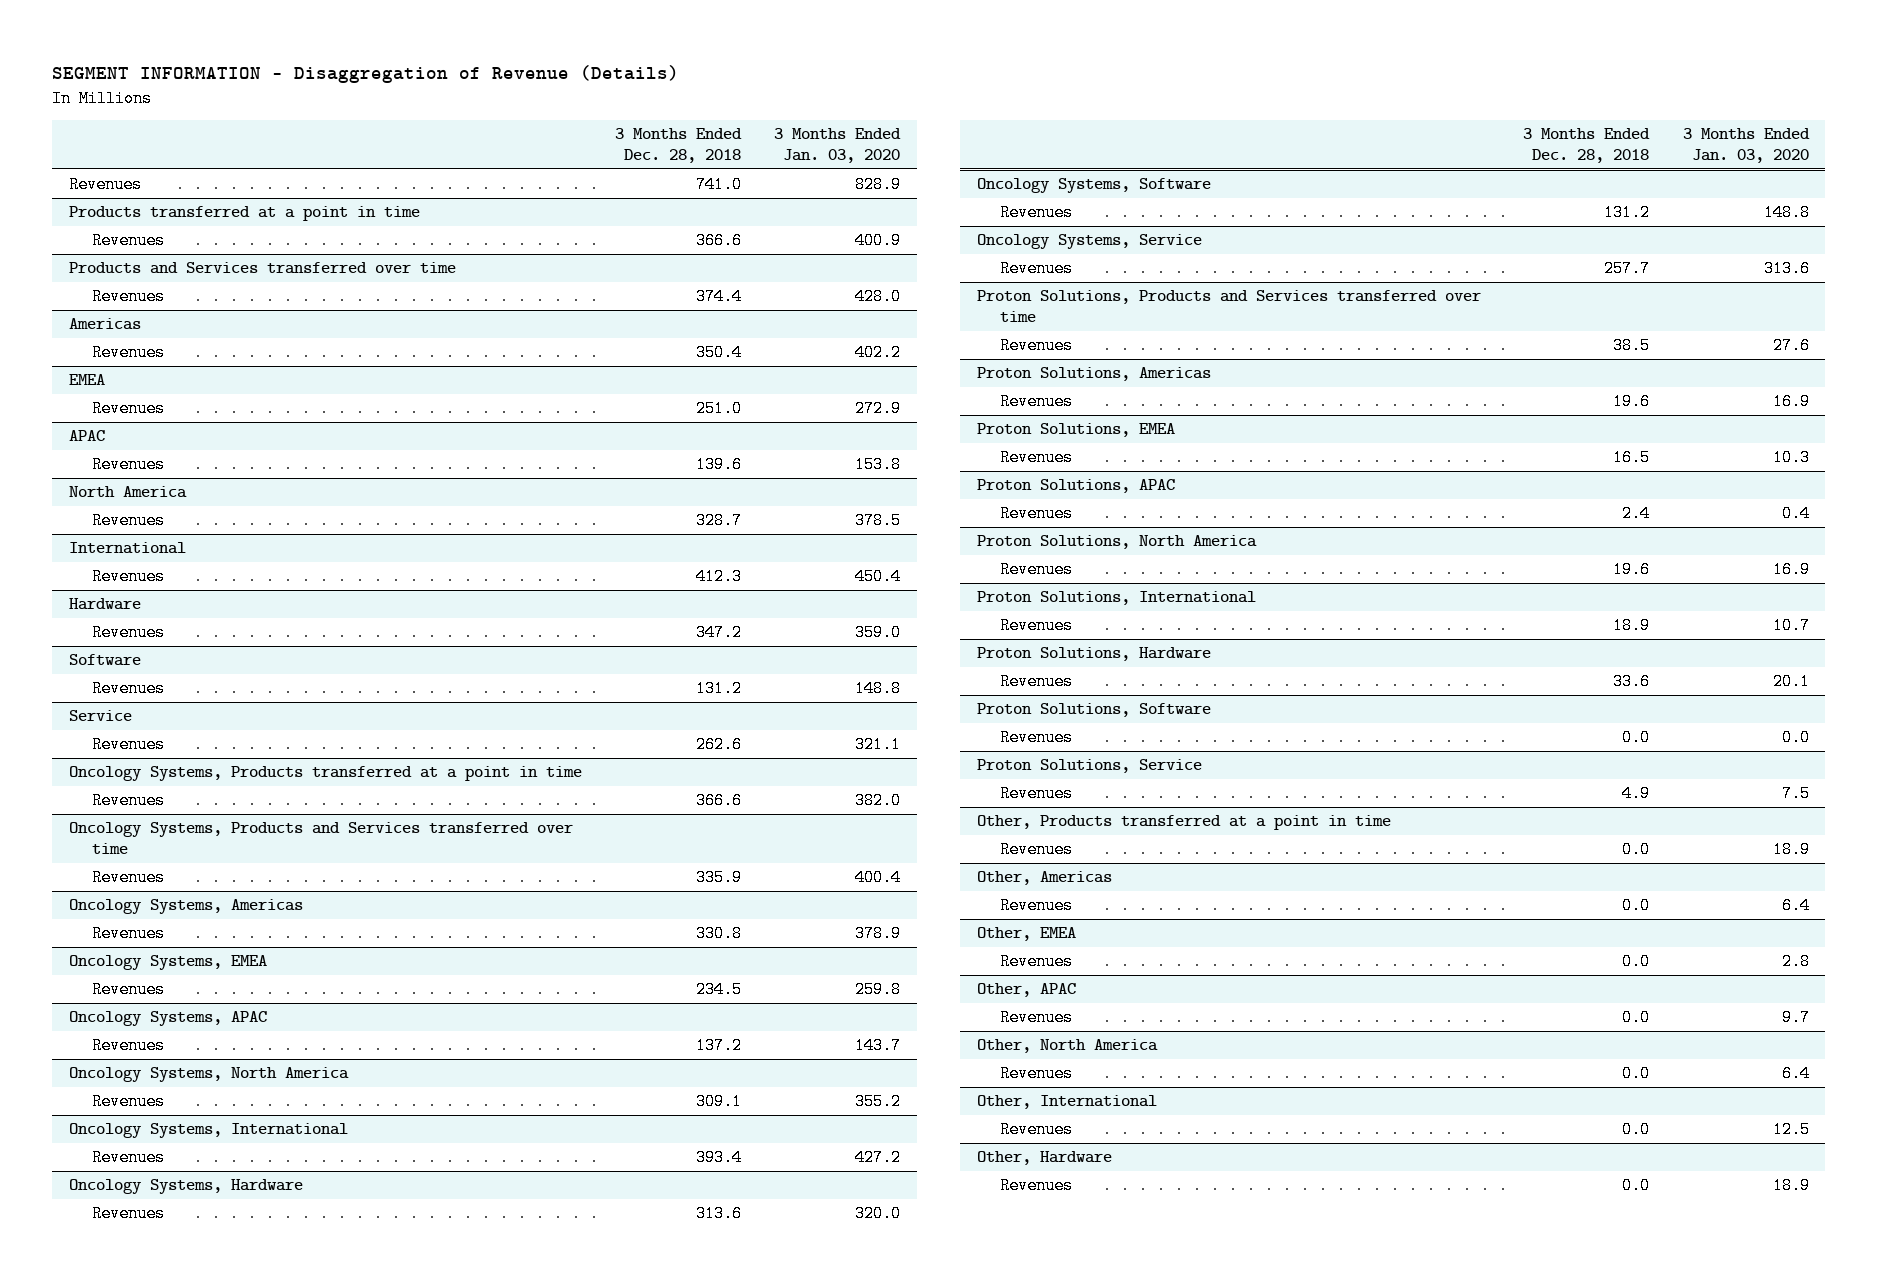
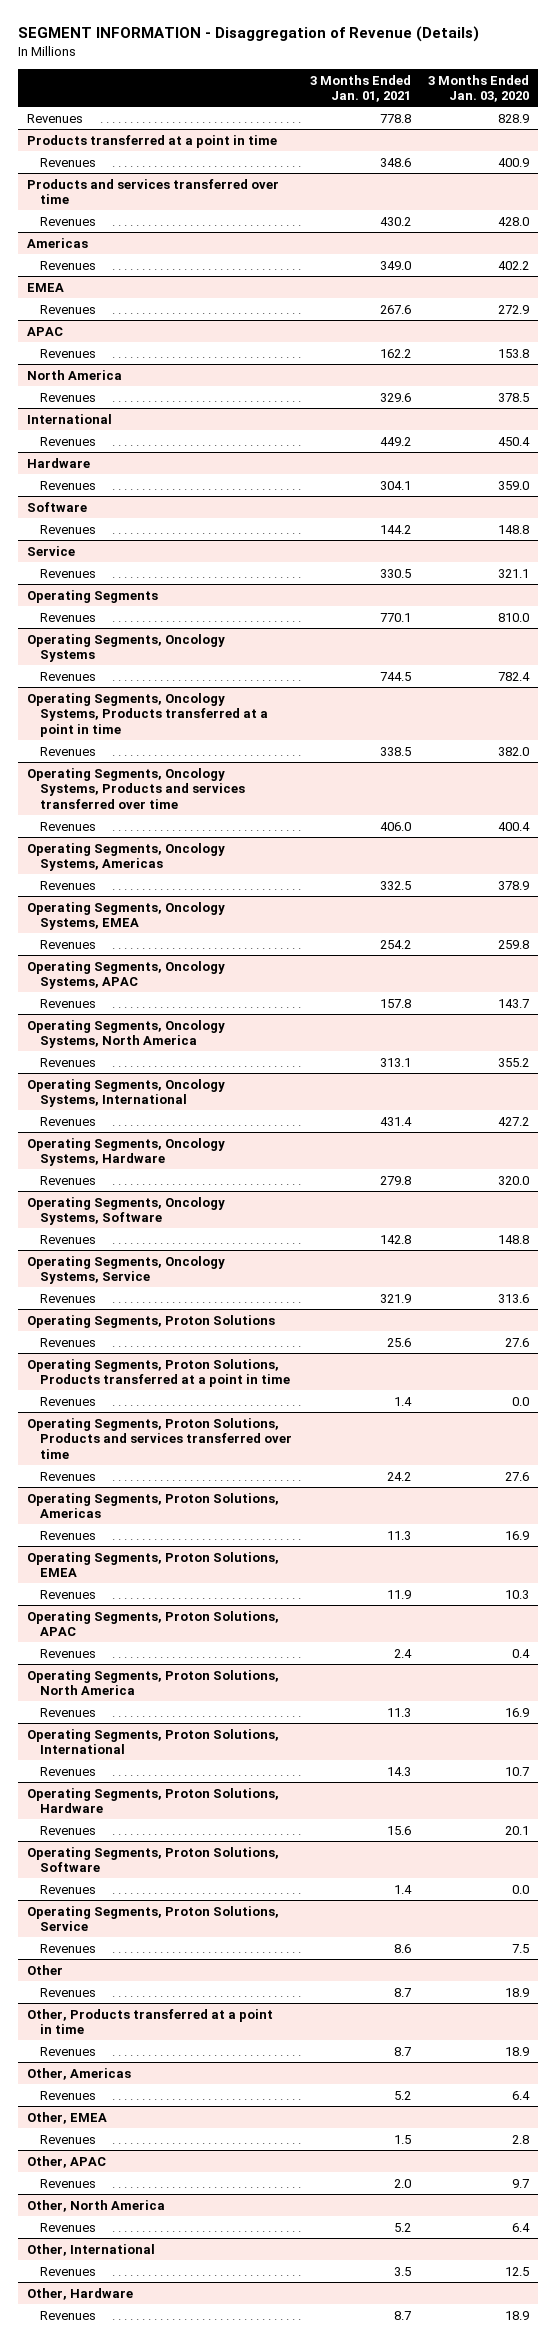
- | 3 Months Ended Dec. 28, 2018 | 3 Months Ended Jan. 03, 2020
+ | 3 Months Ended Jan. 01, 2021 | 3 Months Ended Jan. 03, 2020
- Products and Services transferred over time
+ Products and services transferred over time
- Oncology Systems, Products transferred at a point in time
+ Operating Segments
+ Revenues | 770.1 | 810.0
+ Operating Segments, Oncology Systems
+ Revenues | 744.5 | 782.4
+ Operating Segments, Oncology Systems, Products transferred at a point in time
- Oncology Systems, Products and Services transferred over time
+ Operating Segments, Oncology Systems, Products and services transferred over time
- Oncology Systems, Americas
+ Operating Segments, Oncology Systems, Americas
- Oncology Systems, EMEA
+ Operating Segments, Oncology Systems, EMEA
- Oncology Systems, APAC
+ Operating Segments, Oncology Systems, APAC
- Oncology Systems, North America
+ Operating Segments, Oncology Systems, North America
- Oncology Systems, International
+ Operating Segments, Oncology Systems, International
- Oncology Systems, Hardware
+ Operating Segments, Oncology Systems, Hardware
- Oncology Systems, Software
+ Operating Segments, Oncology Systems, Software
- Oncology Systems, Service
+ Operating Segments, Oncology Systems, Service
- Proton Solutions, Products and Services transferred over time
+ Operating Segments, Proton Solutions
- Proton Solutions, Americas
+ Operating Segments, Proton Solutions, Products transferred at a point in time
+ Revenues | 1.4 | 0.0
+ Operating Segments, Proton Solutions, Products and services transferred over time
+ Revenues | 24.2 | 27.6
+ Operating Segments, Proton Solutions, Americas
- Proton Solutions, EMEA
+ Operating Segments, Proton Solutions, EMEA
- Proton Solutions, APAC
+ Operating Segments, Proton Solutions, APAC
- Proton Solutions, North America
+ Operating Segments, Proton Solutions, North America
- Proton Solutions, International
+ Operating Segments, Proton Solutions, International
- Proton Solutions, Hardware
+ Operating Segments, Proton Solutions, Hardware
- Proton Solutions, Software
+ Operating Segments, Proton Solutions, Software
- Proton Solutions, Service
+ Operating Segments, Proton Solutions, Service
+ Other
+ Revenues | 8.7 | 18.9

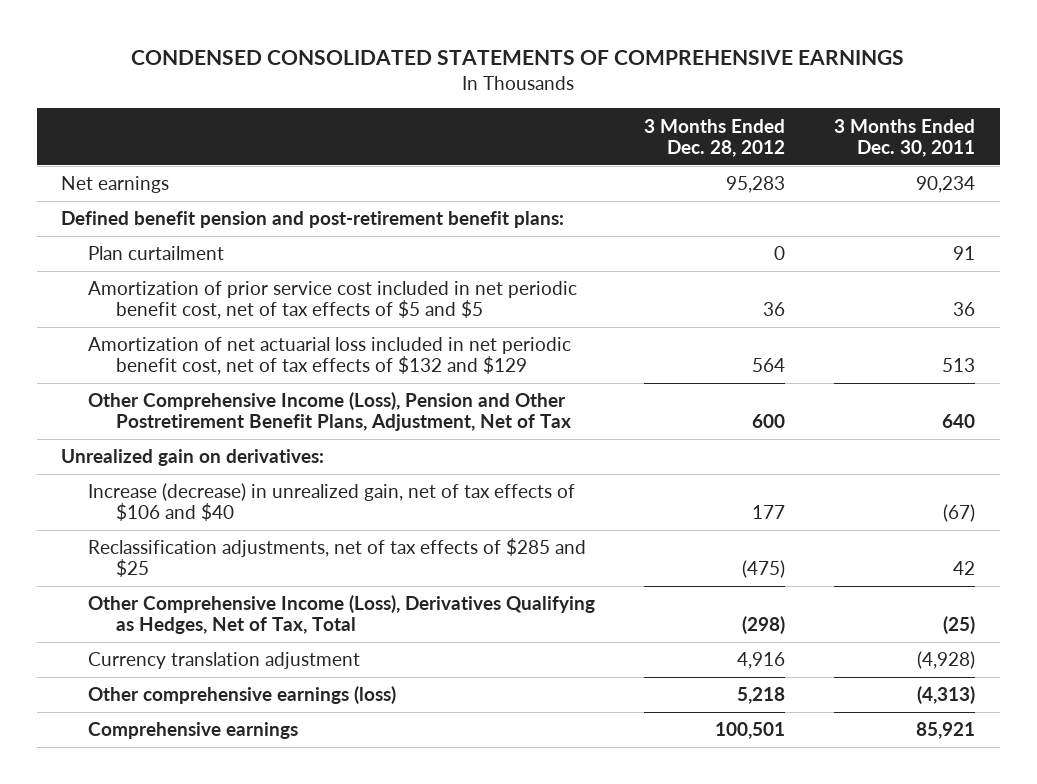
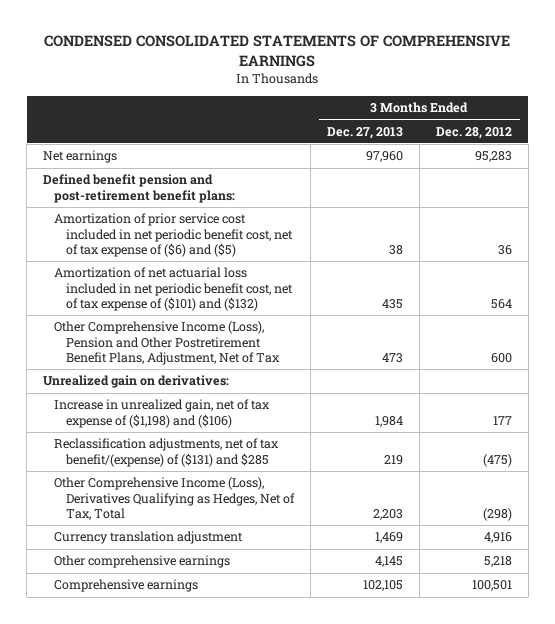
- | 3 Months Ended Dec. 28, 2012 | 3 Months Ended Dec. 30, 2011
+ | 3 Months Ended Dec. 27, 2013 | 3 Months Ended Dec. 28, 2012
- Plan curtailment | 0 | 91
- Amortization of prior service cost included in net periodic benefit cost, net of tax effects of $5 and $5 | 36 | 36
- Amortization of net actuarial loss included in net periodic benefit cost, net of tax effects of $132 and $129 | 564 | 513
+ Amortization of prior service cost included in net periodic benefit cost, net of tax expense of ($6) and ($5) | 38 | 36
+ Amortization of net actuarial loss included in net periodic benefit cost, net of tax expense of ($101) and ($132) | 435 | 564
- Increase (decrease) in unrealized gain, net of tax effects of $106 and $40 | 177 | (67)
- Reclassification adjustments, net of tax effects of $285 and $25 | (475) | 42
+ Increase in unrealized gain, net of tax expense of ($1,198) and ($106) | 1,984 | 177
+ Reclassification adjustments, net of tax benefit/(expense) of ($131) and $285 | 219 | (475)
- Other comprehensive earnings (loss) | 5,218 | (4,313)
+ Other comprehensive earnings | 4,145 | 5,218

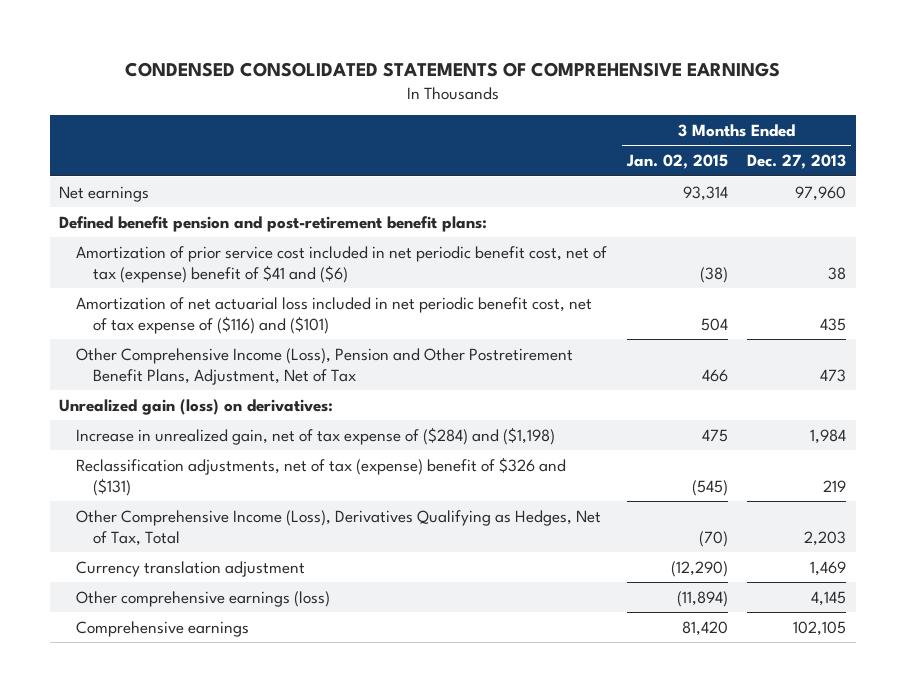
- | 3 Months Ended Dec. 27, 2013 | 3 Months Ended Dec. 28, 2012
+ | 3 Months Ended Jan. 02, 2015 | 3 Months Ended Dec. 27, 2013
- Amortization of prior service cost included in net periodic benefit cost, net of tax expense of ($6) and ($5) | 38 | 36
- Amortization of net actuarial loss included in net periodic benefit cost, net of tax expense of ($101) and ($132) | 435 | 564
+ Amortization of prior service cost included in net periodic benefit cost, net of tax (expense) benefit of $41 and ($6) | (38) | 38
+ Amortization of net actuarial loss included in net periodic benefit cost, net of tax expense of ($116) and ($101) | 504 | 435
- Unrealized gain on derivatives:
- Increase in unrealized gain, net of tax expense of ($1,198) and ($106) | 1,984 | 177
- Reclassification adjustments, net of tax benefit/(expense) of ($131) and $285 | 219 | (475)
+ Unrealized gain (loss) on derivatives:
+ Increase in unrealized gain, net of tax expense of ($284) and ($1,198) | 475 | 1,984
+ Reclassification adjustments, net of tax (expense) benefit of $326 and ($131) | (545) | 219
- Other comprehensive earnings | 4,145 | 5,218
+ Other comprehensive earnings (loss) | (11,894) | 4,145

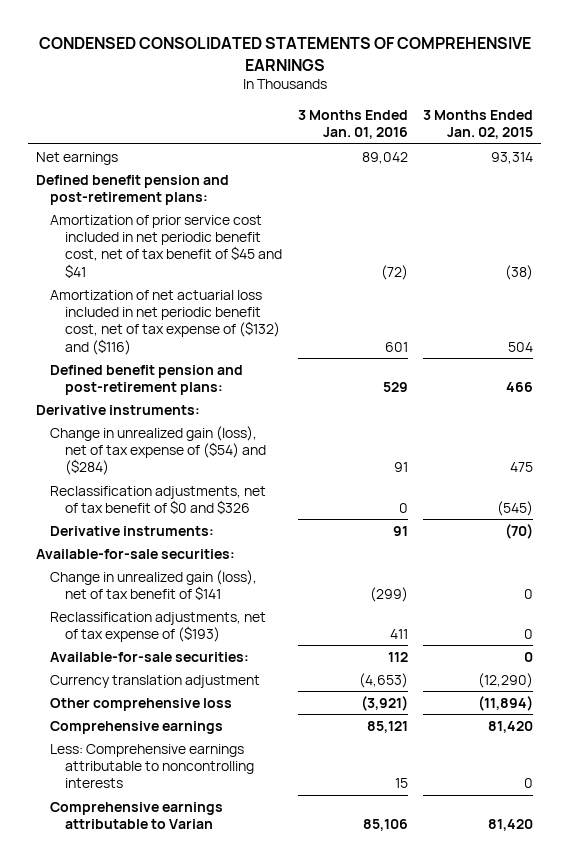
- | 3 Months Ended Jan. 02, 2015 | 3 Months Ended Dec. 27, 2013
+ | 3 Months Ended Jan. 01, 2016 | 3 Months Ended Jan. 02, 2015
- Defined benefit pension and post-retirement benefit plans:
- Amortization of prior service cost included in net periodic benefit cost, net of tax (expense) benefit of $41 and ($6) | (38) | 38
- Amortization of net actuarial loss included in net periodic benefit cost, net of tax expense of ($116) and ($101) | 504 | 435
- Other Comprehensive Income (Loss), Pension and Other Postretirement Benefit Plans, Adjustment, Net of Tax | 466 | 473
- Unrealized gain (loss) on derivatives:
- Increase in unrealized gain, net of tax expense of ($284) and ($1,198) | 475 | 1,984
- Reclassification adjustments, net of tax (expense) benefit of $326 and ($131) | (545) | 219
- Other Comprehensive Income (Loss), Derivatives Qualifying as Hedges, Net of Tax, Total | (70) | 2,203
+ Defined benefit pension and post-retirement plans:
+ Amortization of prior service cost included in net periodic benefit cost, net of tax benefit of $45 and $41 | (72) | (38)
+ Amortization of net actuarial loss included in net periodic benefit cost, net of tax expense of ($132) and ($116) | 601 | 504
+ Defined benefit pension and post-retirement plans: | 529 | 466
+ Derivative instruments:
+ Change in unrealized gain (loss), net of tax expense of ($54) and ($284) | 91 | 475
+ Reclassification adjustments, net of tax benefit of $0 and $326 | 0 | (545)
+ Derivative instruments: | 91 | (70)
+ Available-for-sale securities:
+ Change in unrealized gain (loss), net of tax benefit of $141 | (299) | 0
+ Reclassification adjustments, net of tax expense of ($193) | 411 | 0
+ Available-for-sale securities: | 112 | 0
- Other comprehensive earnings (loss) | (11,894) | 4,145
+ Other comprehensive loss | (3,921) | (11,894)
+ Less: Comprehensive earnings attributable to noncontrolling interests | 15 | 0
+ Comprehensive earnings attributable to Varian | 85,106 | 81,420

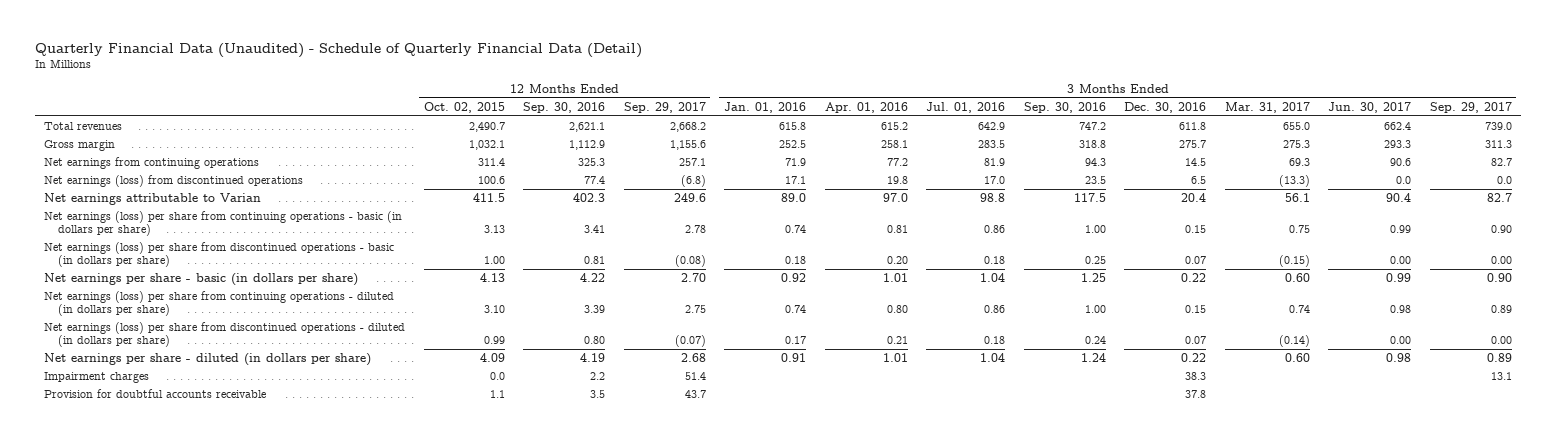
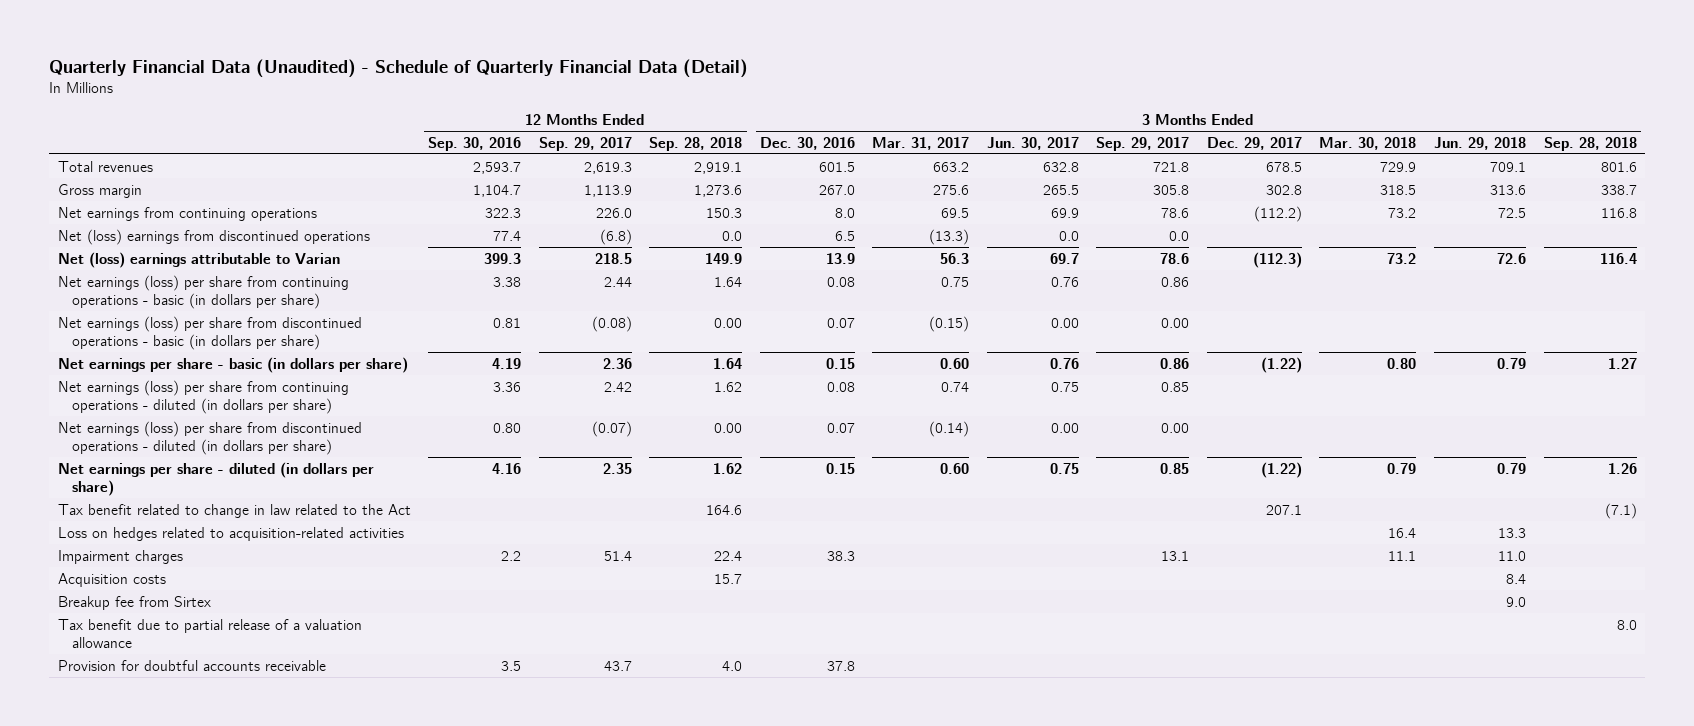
- | 12 Months Ended Oct. 02, 2015 | 12 Months Ended Sep. 30, 2016 | 12 Months Ended Sep. 29, 2017 | 3 Months Ended Jan. 01, 2016 | 3 Months Ended Apr. 01, 2016 | 3 Months Ended Jul. 01, 2016 | 3 Months Ended Sep. 30, 2016 | 3 Months Ended Dec. 30, 2016 | 3 Months Ended Mar. 31, 2017 | 3 Months Ended Jun. 30, 2017 | 3 Months Ended Sep. 29, 2017
+ | 12 Months Ended Sep. 30, 2016 | 12 Months Ended Sep. 29, 2017 | 12 Months Ended Sep. 28, 2018 | 3 Months Ended Dec. 30, 2016 | 3 Months Ended Mar. 31, 2017 | 3 Months Ended Jun. 30, 2017 | 3 Months Ended Sep. 29, 2017 | 3 Months Ended Dec. 29, 2017 | 3 Months Ended Mar. 30, 2018 | 3 Months Ended Jun. 29, 2018 | 3 Months Ended Sep. 28, 2018
- Total revenues | 2,490.7 | 2,621.1 | 2,668.2 | 615.8 | 615.2 | 642.9 | 747.2 | 611.8 | 655.0 | 662.4 | 739.0
- Gross margin | 1,032.1 | 1,112.9 | 1,155.6 | 252.5 | 258.1 | 283.5 | 318.8 | 275.7 | 275.3 | 293.3 | 311.3
- Net earnings from continuing operations | 311.4 | 325.3 | 257.1 | 71.9 | 77.2 | 81.9 | 94.3 | 14.5 | 69.3 | 90.6 | 82.7
- Net earnings (loss) from discontinued operations | 100.6 | 77.4 | (6.8) | 17.1 | 19.8 | 17.0 | 23.5 | 6.5 | (13.3) | 0.0 | 0.0
- Net earnings attributable to Varian | 411.5 | 402.3 | 249.6 | 89.0 | 97.0 | 98.8 | 117.5 | 20.4 | 56.1 | 90.4 | 82.7
- Net earnings (loss) per share from continuing operations - basic (in dollars per share) | 3.13 | 3.41 | 2.78 | 0.74 | 0.81 | 0.86 | 1.00 | 0.15 | 0.75 | 0.99 | 0.90
+ Total revenues | 2,593.7 | 2,619.3 | 2,919.1 | 601.5 | 663.2 | 632.8 | 721.8 | 678.5 | 729.9 | 709.1 | 801.6
+ Gross margin | 1,104.7 | 1,113.9 | 1,273.6 | 267.0 | 275.6 | 265.5 | 305.8 | 302.8 | 318.5 | 313.6 | 338.7
+ Net earnings from continuing operations | 322.3 | 226.0 | 150.3 | 8.0 | 69.5 | 69.9 | 78.6 | (112.2) | 73.2 | 72.5 | 116.8
+ Net (loss) earnings from discontinued operations | 77.4 | (6.8) | 0.0 | 6.5 | (13.3) | 0.0 | 0.0 | | | |
+ Net (loss) earnings attributable to Varian | 399.3 | 218.5 | 149.9 | 13.9 | 56.3 | 69.7 | 78.6 | (112.3) | 73.2 | 72.6 | 116.4
+ Net earnings (loss) per share from continuing operations - basic (in dollars per share) | 3.38 | 2.44 | 1.64 | 0.08 | 0.75 | 0.76 | 0.86 | | | |
- Net earnings per share - basic (in dollars per share) | 4.13 | 4.22 | 2.70 | 0.92 | 1.01 | 1.04 | 1.25 | 0.22 | 0.60 | 0.99 | 0.90
- Net earnings (loss) per share from continuing operations - diluted (in dollars per share) | 3.10 | 3.39 | 2.75 | 0.74 | 0.80 | 0.86 | 1.00 | 0.15 | 0.74 | 0.98 | 0.89
+ Net earnings per share - basic (in dollars per share) | 4.19 | 2.36 | 1.64 | 0.15 | 0.60 | 0.76 | 0.86 | (1.22) | 0.80 | 0.79 | 1.27
+ Net earnings (loss) per share from continuing operations - diluted (in dollars per share) | 3.36 | 2.42 | 1.62 | 0.08 | 0.74 | 0.75 | 0.85 | | | |
- Net earnings per share - diluted (in dollars per share) | 4.09 | 4.19 | 2.68 | 0.91 | 1.01 | 1.04 | 1.24 | 0.22 | 0.60 | 0.98 | 0.89
+ Net earnings per share - diluted (in dollars per share) | 4.16 | 2.35 | 1.62 | 0.15 | 0.60 | 0.75 | 0.85 | (1.22) | 0.79 | 0.79 | 1.26
+ Tax benefit related to change in law related to the Act | | | 164.6 | | | | | 207.1 | | | (7.1)
+ Loss on hedges related to acquisition-related activities | | | | | | | | | 16.4 | 13.3 |
+ Acquisition costs | | | 15.7 | | | | | | | 8.4 |
+ Breakup fee from Sirtex | | | | | | | | | | 9.0 |
+ Tax benefit due to partial release of a valuation allowance | | | | | | | | | | | 8.0

